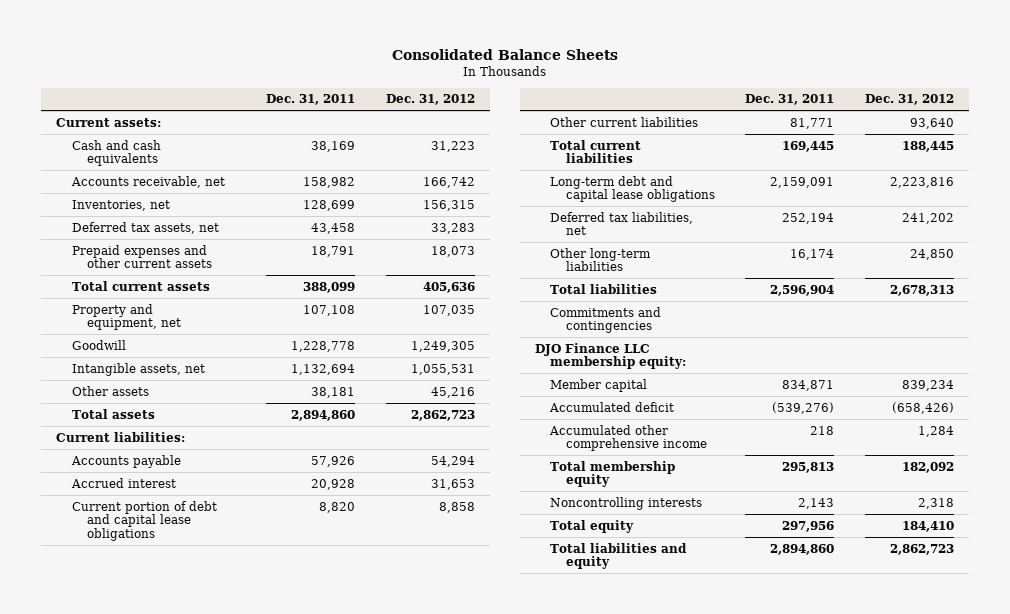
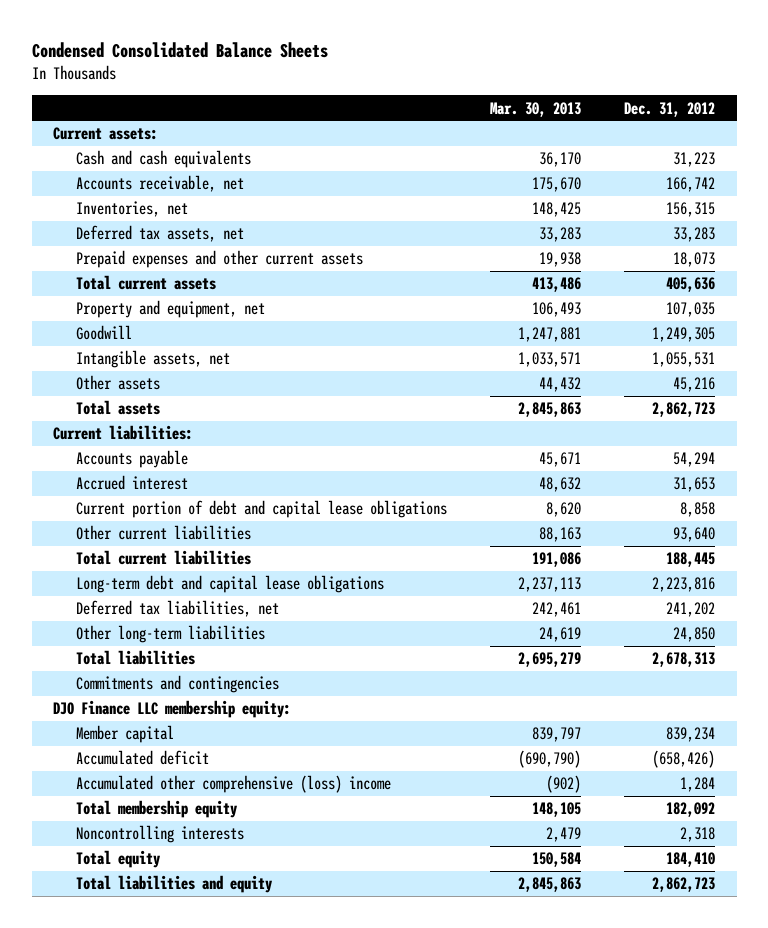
- Consolidated Balance Sheets
+ Condensed Consolidated Balance Sheets
- | Dec. 31, 2011 | Dec. 31, 2012
+ | Mar. 30, 2013 | Dec. 31, 2012
- Accumulated other comprehensive income | 218 | 1,284
+ Accumulated other comprehensive (loss) income | (902) | 1,284

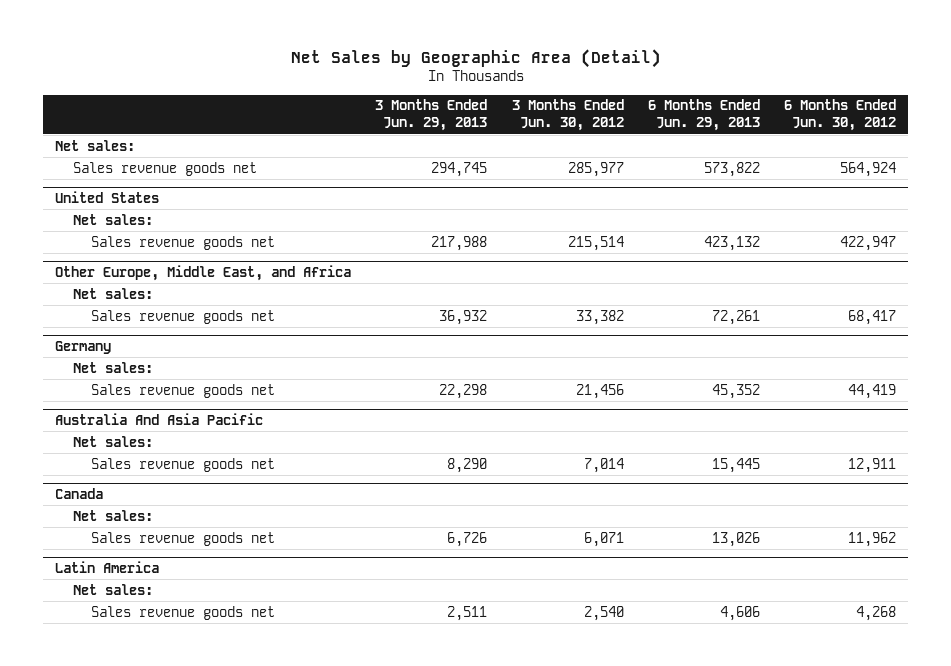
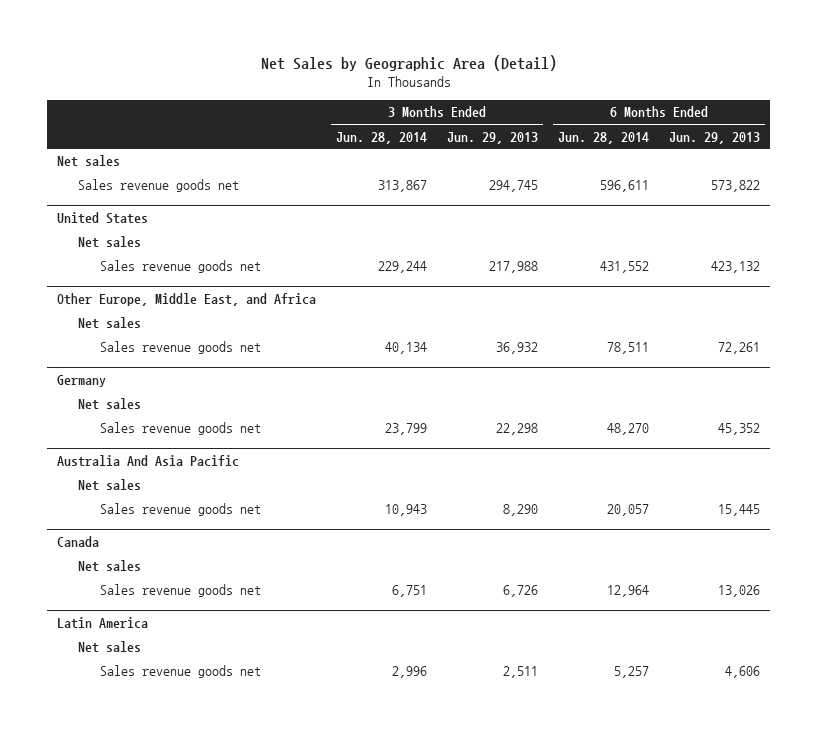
- | 3 Months Ended Jun. 29, 2013 | 3 Months Ended Jun. 30, 2012 | 6 Months Ended Jun. 29, 2013 | 6 Months Ended Jun. 30, 2012
+ | 3 Months Ended Jun. 28, 2014 | 3 Months Ended Jun. 29, 2013 | 6 Months Ended Jun. 28, 2014 | 6 Months Ended Jun. 29, 2013
- Net sales:
+ Net sales
@ United States
- Net sales:
+ Net sales
@ Other Europe, Middle East, and Africa
- Net sales:
+ Net sales
@ Germany
- Net sales:
+ Net sales
@ Australia And Asia Pacific
- Net sales:
+ Net sales
@ Canada
- Net sales:
+ Net sales
@ Latin America
- Net sales:
+ Net sales

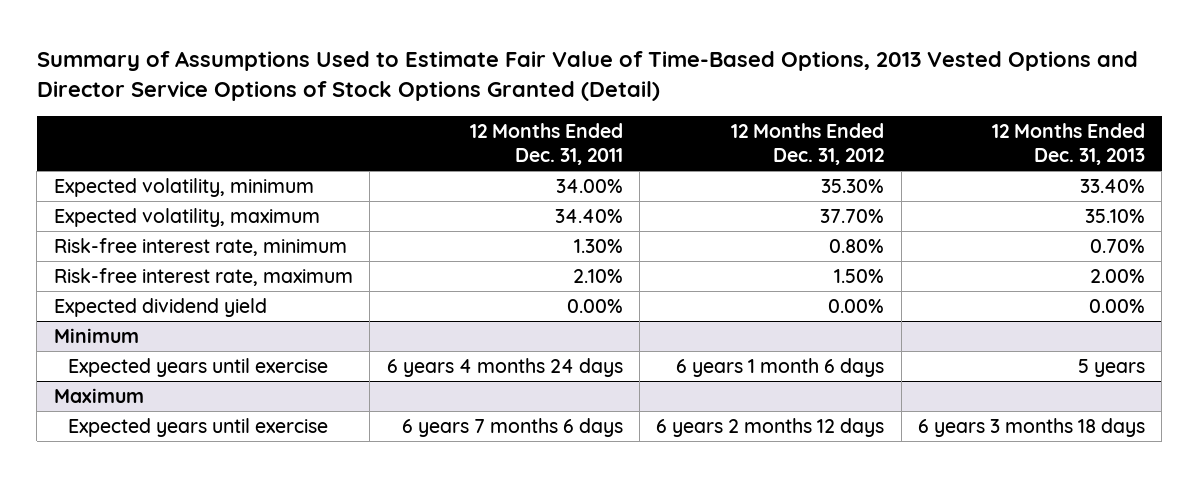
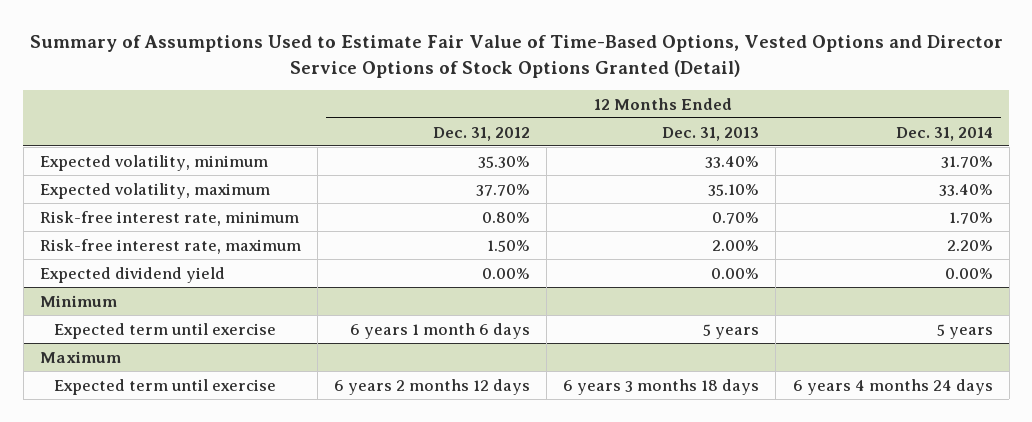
- Summary of Assumptions Used to Estimate Fair Value of Time-Based Options, 2013 Vested Options and Director Service Options of Stock Options Granted (Detail)
+ Summary of Assumptions Used to Estimate Fair Value of Time-Based Options, Vested Options and Director Service Options of Stock Options Granted (Detail)
- | 12 Months Ended Dec. 31, 2011 | 12 Months Ended Dec. 31, 2012 | 12 Months Ended Dec. 31, 2013
+ | 12 Months Ended Dec. 31, 2012 | 12 Months Ended Dec. 31, 2013 | 12 Months Ended Dec. 31, 2014
@ Minimum
- Expected years until exercise | 6 years 4 months 24 days | 6 years 1 month 6 days | 5 years
+ Expected term until exercise | 6 years 1 month 6 days | 5 years | 5 years
@ Maximum
- Expected years until exercise | 6 years 7 months 6 days | 6 years 2 months 12 days | 6 years 3 months 18 days
+ Expected term until exercise | 6 years 2 months 12 days | 6 years 3 months 18 days | 6 years 4 months 24 days

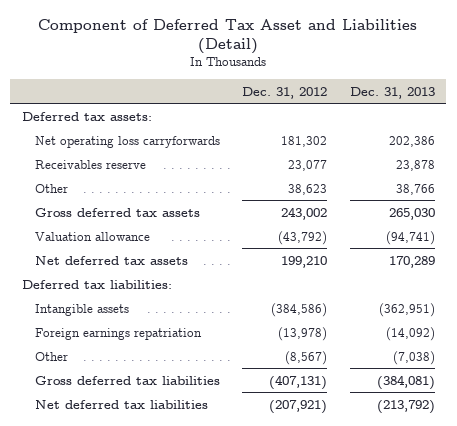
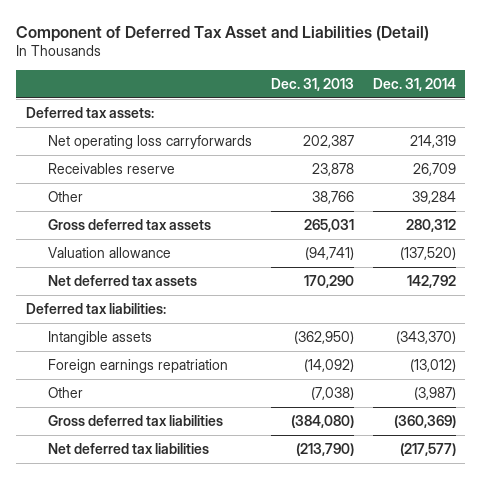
- | Dec. 31, 2012 | Dec. 31, 2013
+ | Dec. 31, 2013 | Dec. 31, 2014
- Net operating loss carryforwards | 181,302 | 202,386
+ Net operating loss carryforwards | 202,387 | 214,319
- Gross deferred tax assets | 243,002 | 265,030
+ Gross deferred tax assets | 265,031 | 280,312
- Net deferred tax assets | 199,210 | 170,289
+ Net deferred tax assets | 170,290 | 142,792
- Intangible assets | (384,586) | (362,951)
+ Intangible assets | (362,950) | (343,370)
- Gross deferred tax liabilities | (407,131) | (384,081)
- Net deferred tax liabilities | (207,921) | (213,792)
+ Gross deferred tax liabilities | (384,080) | (360,369)
+ Net deferred tax liabilities | (213,790) | (217,577)

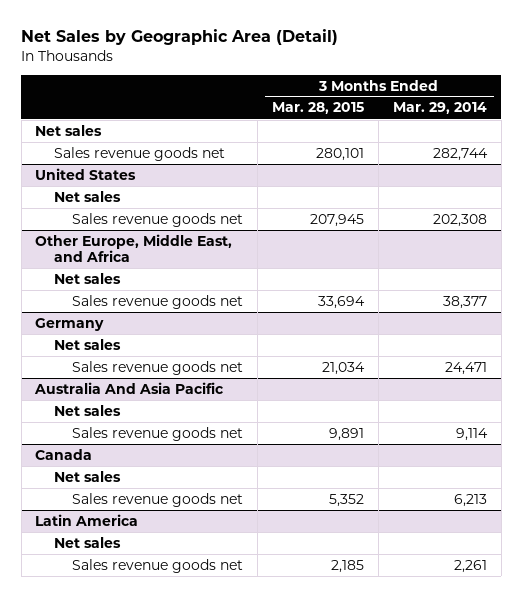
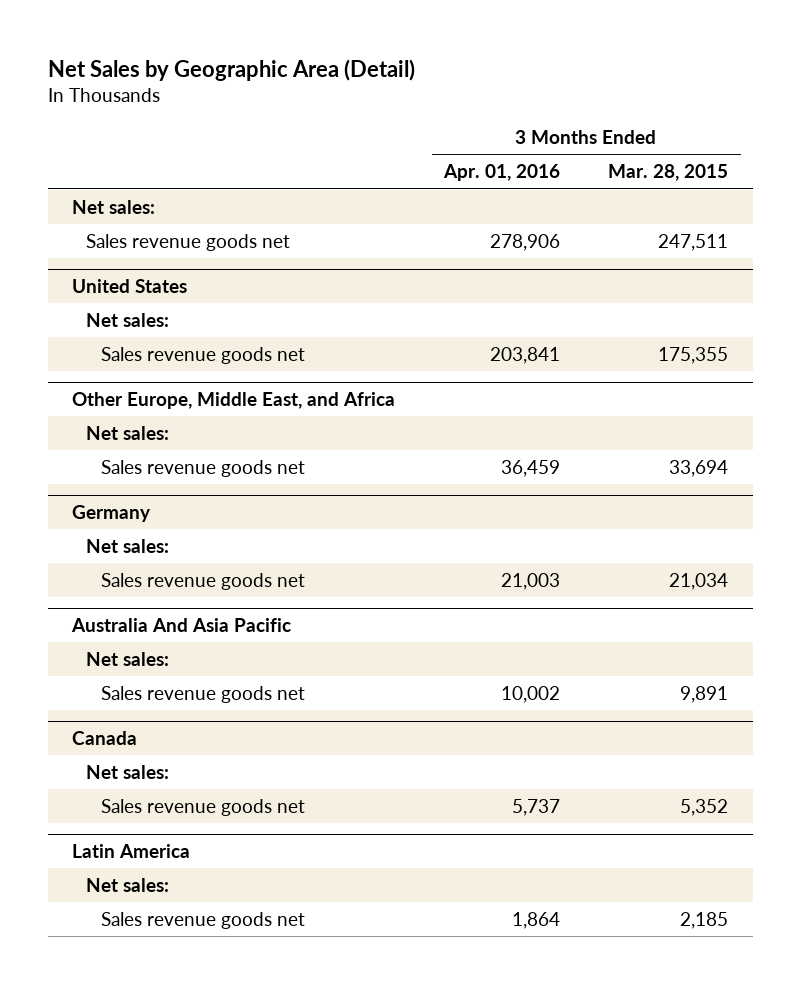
- | 3 Months Ended Mar. 28, 2015 | 3 Months Ended Mar. 29, 2014
+ | 3 Months Ended Apr. 01, 2016 | 3 Months Ended Mar. 28, 2015
- Net sales
- Sales revenue goods net | 280,101 | 282,744
+ Net sales:
+ Sales revenue goods net | 278,906 | 247,511
@ United States
- Net sales
- Sales revenue goods net | 207,945 | 202,308
+ Net sales:
+ Sales revenue goods net | 203,841 | 175,355
@ Other Europe, Middle East, and Africa
- Net sales
+ Net sales:
@ Germany
- Net sales
+ Net sales:
@ Australia And Asia Pacific
- Net sales
+ Net sales:
@ Canada
- Net sales
+ Net sales:
@ Latin America
- Net sales
+ Net sales:

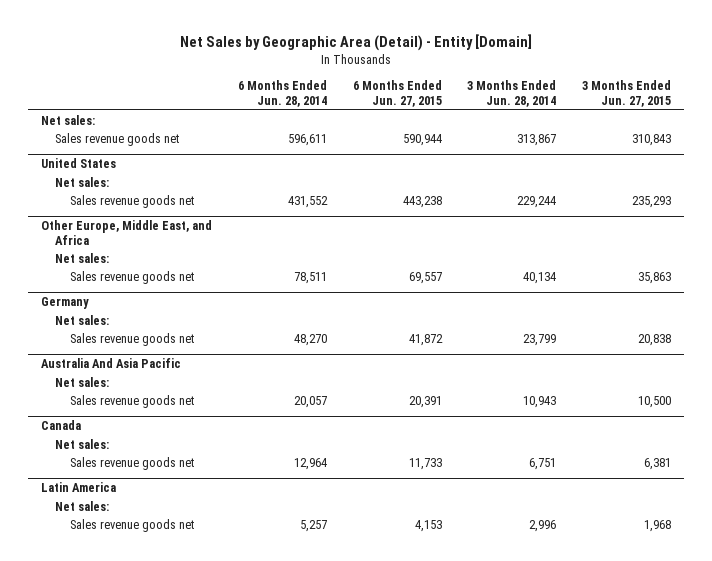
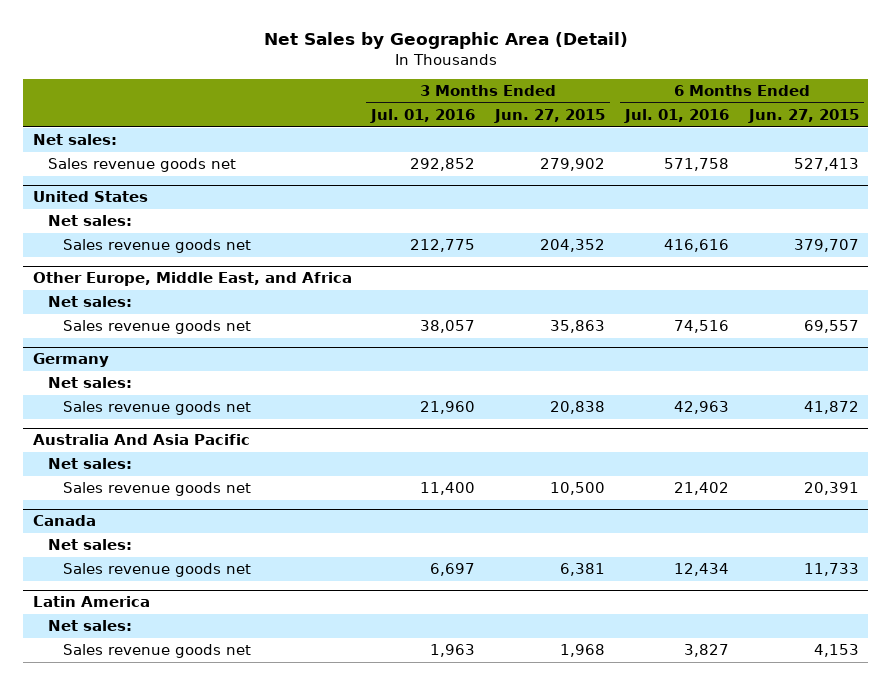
- Net Sales by Geographic Area (Detail) - Entity [Domain]
+ Net Sales by Geographic Area (Detail)
- | 6 Months Ended Jun. 28, 2014 | 6 Months Ended Jun. 27, 2015 | 3 Months Ended Jun. 28, 2014 | 3 Months Ended Jun. 27, 2015
+ | 3 Months Ended Jul. 01, 2016 | 3 Months Ended Jun. 27, 2015 | 6 Months Ended Jul. 01, 2016 | 6 Months Ended Jun. 27, 2015
- Sales revenue goods net | 596,611 | 590,944 | 313,867 | 310,843
+ Sales revenue goods net | 292,852 | 279,902 | 571,758 | 527,413
@ United States
- Sales revenue goods net | 431,552 | 443,238 | 229,244 | 235,293
+ Sales revenue goods net | 212,775 | 204,352 | 416,616 | 379,707

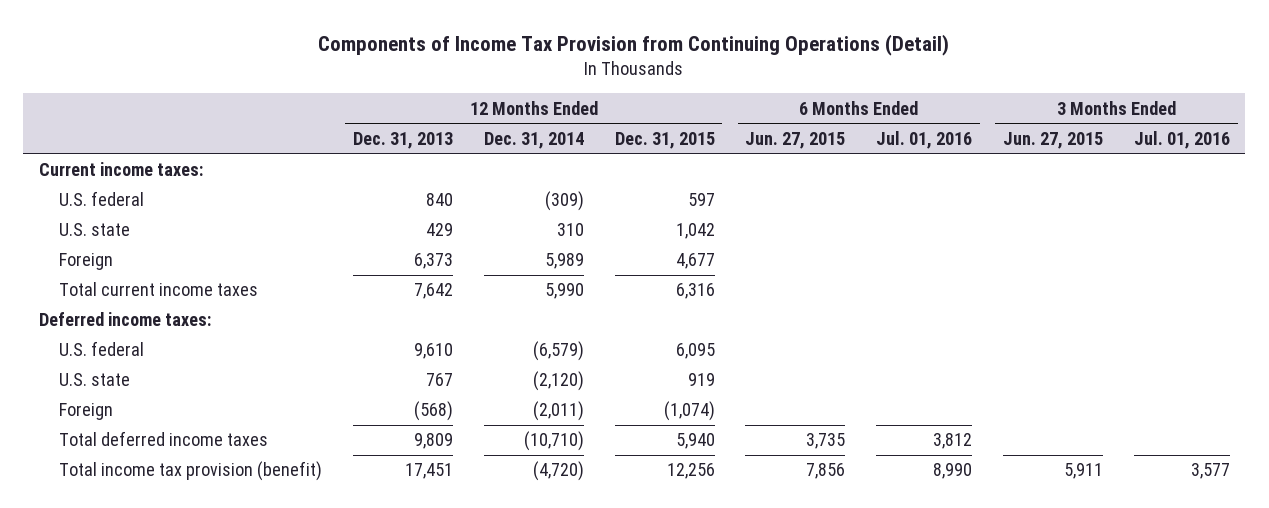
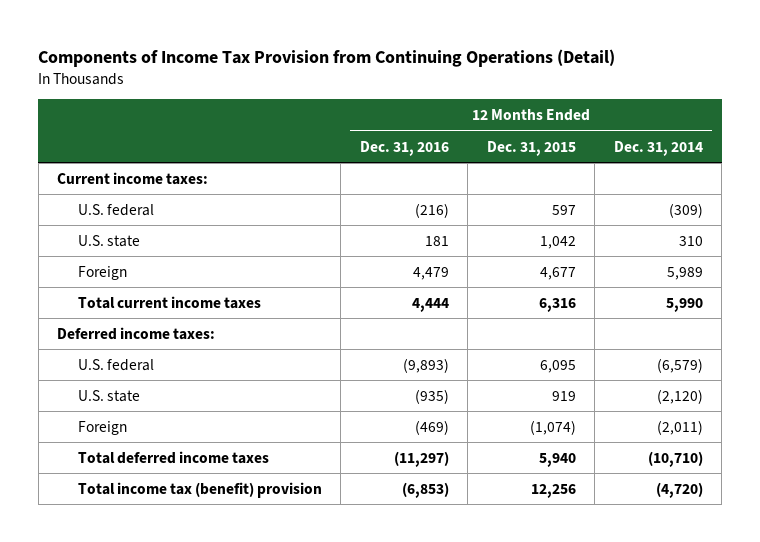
- | 12 Months Ended Dec. 31, 2013 | 12 Months Ended Dec. 31, 2014 | 12 Months Ended Dec. 31, 2015 | 6 Months Ended Jun. 27, 2015 | 6 Months Ended Jul. 01, 2016 | 3 Months Ended Jun. 27, 2015 | 3 Months Ended Jul. 01, 2016
+ | 12 Months Ended Dec. 31, 2016 | 12 Months Ended Dec. 31, 2015 | 12 Months Ended Dec. 31, 2014
- Total income tax provision (benefit) | 17,451 | (4,720) | 12,256 | 7,856 | 8,990 | 5,911 | 3,577
+ Total income tax (benefit) provision | (6,853) | 12,256 | (4,720)

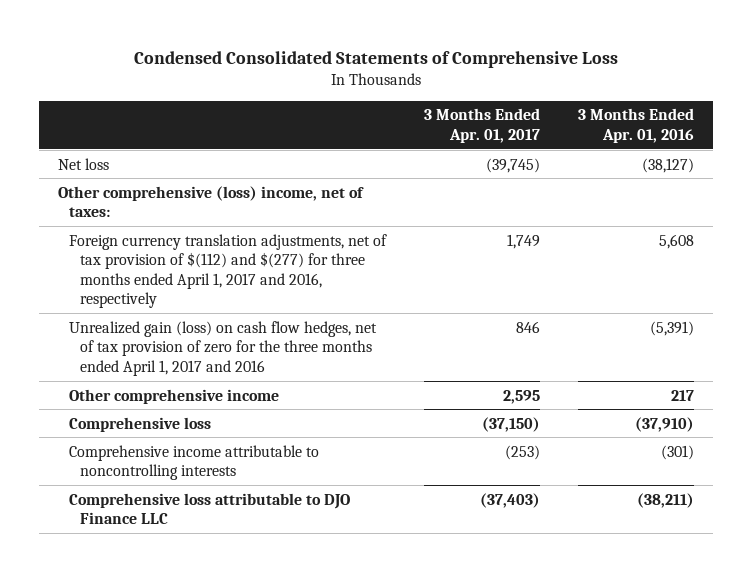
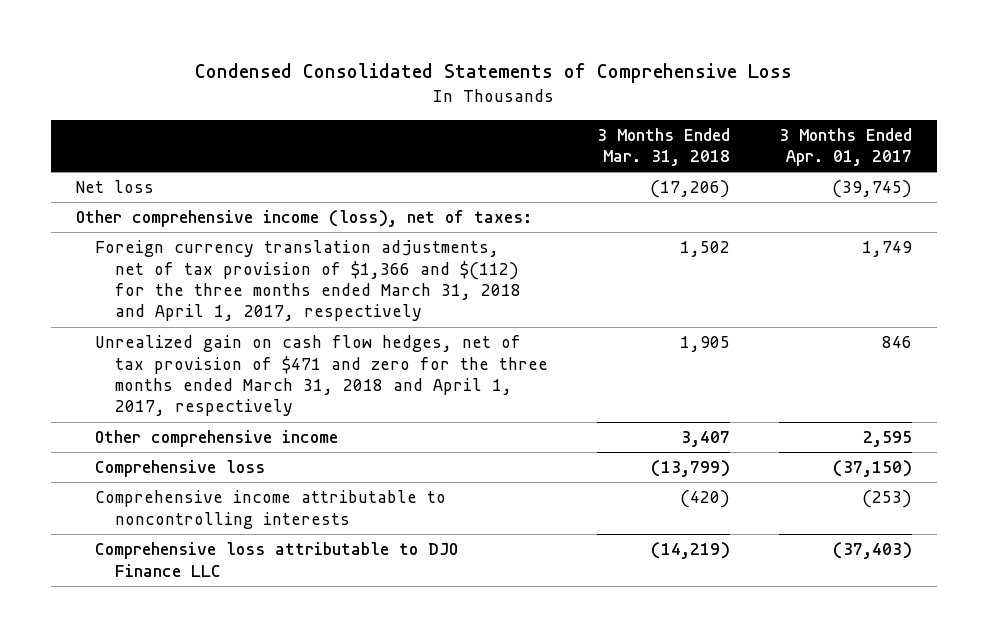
- | 3 Months Ended Apr. 01, 2017 | 3 Months Ended Apr. 01, 2016
+ | 3 Months Ended Mar. 31, 2018 | 3 Months Ended Apr. 01, 2017
- Other comprehensive (loss) income, net of taxes:
- Foreign currency translation adjustments, net of tax provision of $(112) and $(277) for three months ended April 1, 2017 and 2016, respectively | 1,749 | 5,608
- Unrealized gain (loss) on cash flow hedges, net of tax provision of zero for the three months ended April 1, 2017 and 2016 | 846 | (5,391)
+ Other comprehensive income (loss), net of taxes:
+ Foreign currency translation adjustments, net of tax provision of $1,366 and $(112) for the three months ended March 31, 2018 and April 1, 2017, respectively | 1,502 | 1,749
+ Unrealized gain on cash flow hedges, net of tax provision of $471 and zero for the three months ended March 31, 2018 and April 1, 2017, respectively | 1,905 | 846

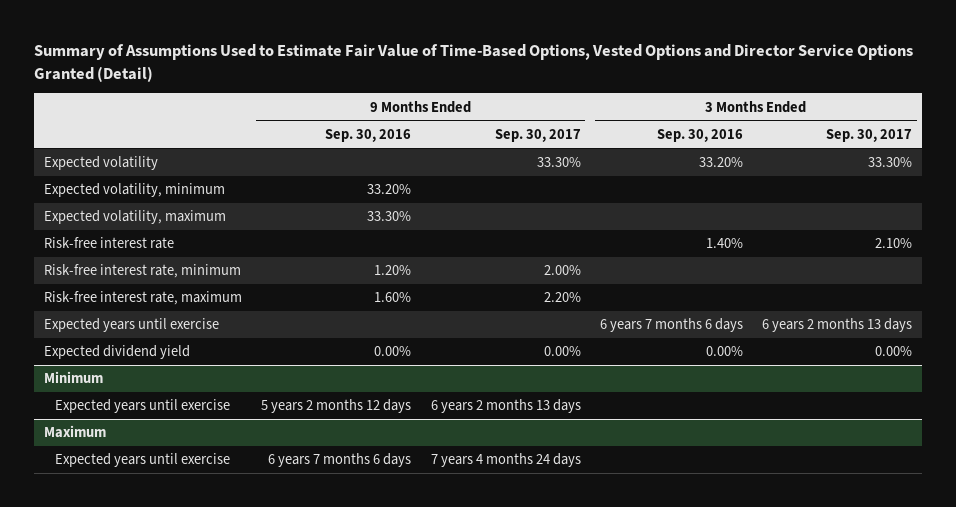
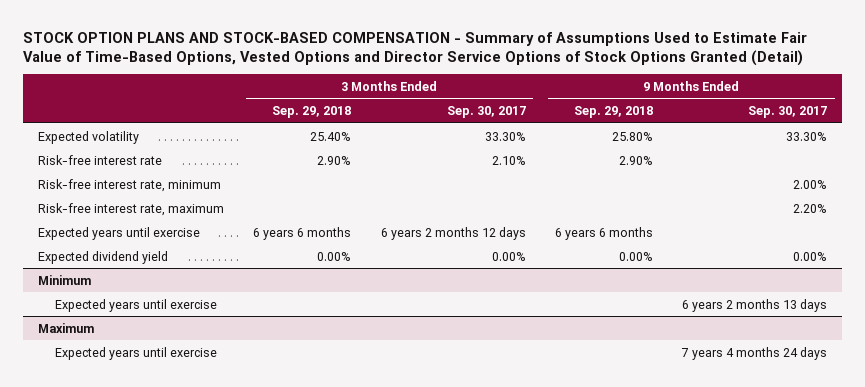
- Summary of Assumptions Used to Estimate Fair Value of Time-Based Options, Vested Options and Director Service Options Granted (Detail)
+ STOCK OPTION PLANS AND STOCK-BASED COMPENSATION - Summary of Assumptions Used to Estimate Fair Value of Time-Based Options, Vested Options and Director Service Options of Stock Options Granted (Detail)
- | 9 Months Ended Sep. 30, 2016 | 9 Months Ended Sep. 30, 2017 | 3 Months Ended Sep. 30, 2016 | 3 Months Ended Sep. 30, 2017
+ | 3 Months Ended Sep. 29, 2018 | 3 Months Ended Sep. 30, 2017 | 9 Months Ended Sep. 29, 2018 | 9 Months Ended Sep. 30, 2017
- Expected volatility, minimum | 33.20% | | |
- Expected volatility, maximum | 33.30% | | |
- Expected years until exercise | | | 6 years 7 months 6 days | 6 years 2 months 13 days
+ Expected years until exercise | 6 years 6 months | 6 years 2 months 12 days | 6 years 6 months |

